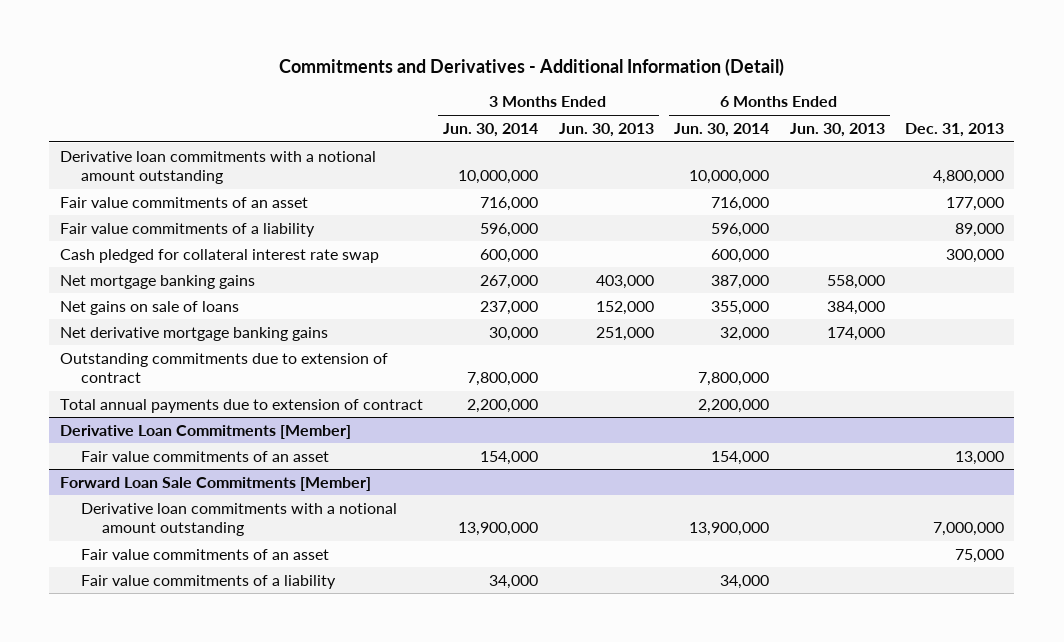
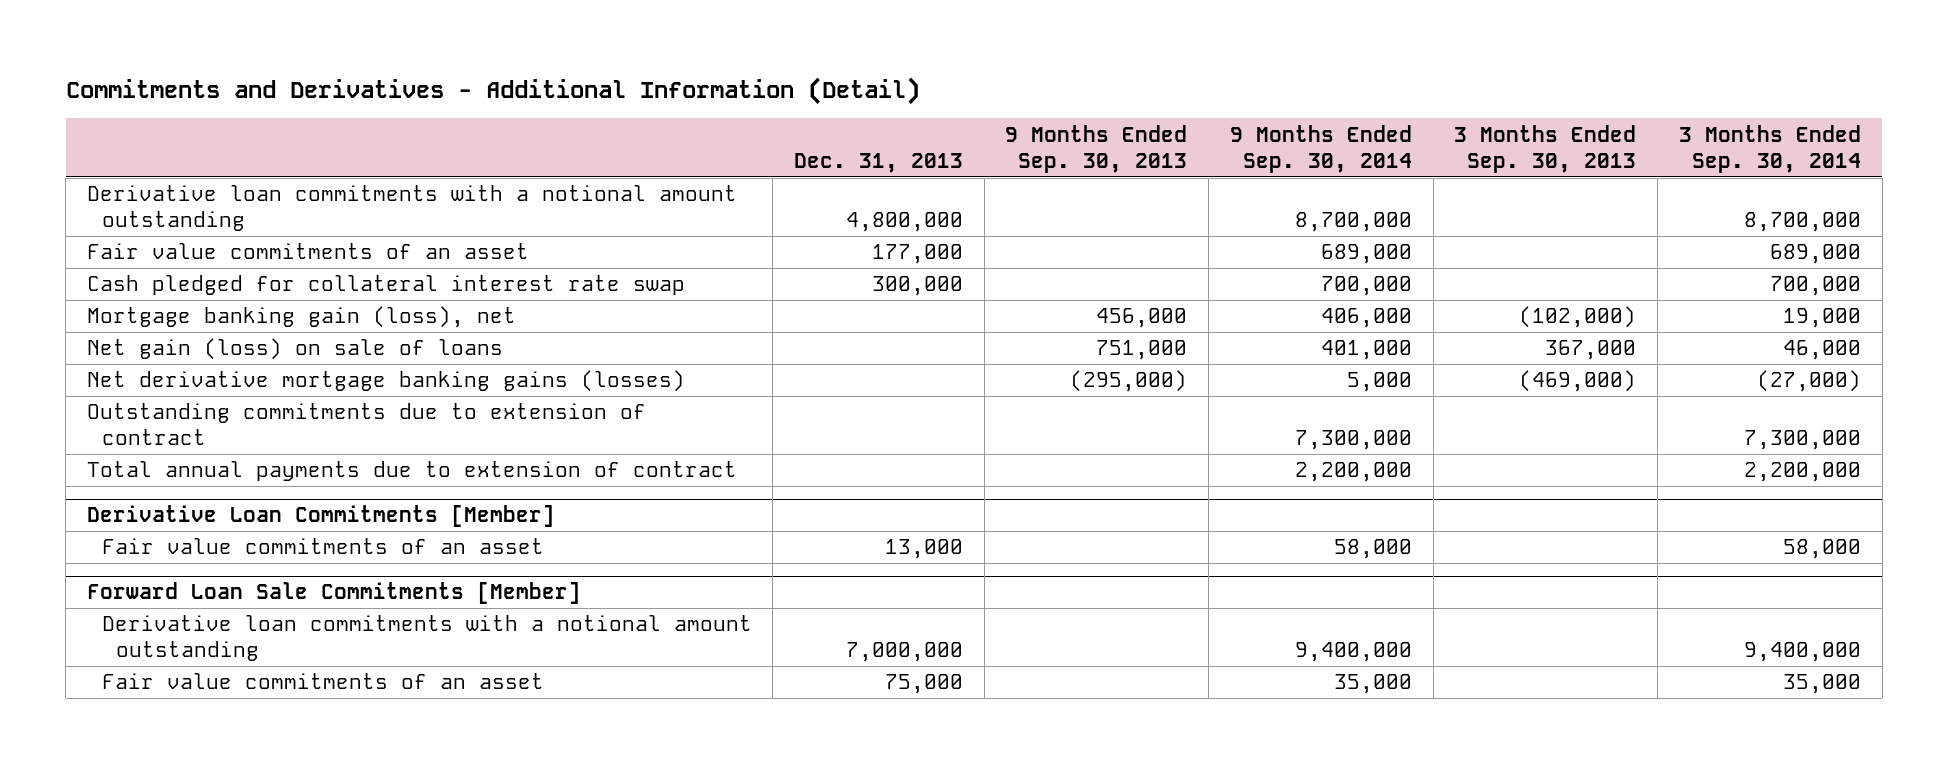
- | 3 Months Ended Jun. 30, 2014 | 3 Months Ended Jun. 30, 2013 | 6 Months Ended Jun. 30, 2014 | 6 Months Ended Jun. 30, 2013 | Dec. 31, 2013
+ | Dec. 31, 2013 | 9 Months Ended Sep. 30, 2013 | 9 Months Ended Sep. 30, 2014 | 3 Months Ended Sep. 30, 2013 | 3 Months Ended Sep. 30, 2014
- Fair value commitments of a liability | 596,000 | | 596,000 | | 89,000
- Net mortgage banking gains | 267,000 | 403,000 | 387,000 | 558,000 |
- Net gains on sale of loans | 237,000 | 152,000 | 355,000 | 384,000 |
- Net derivative mortgage banking gains | 30,000 | 251,000 | 32,000 | 174,000 |
+ Mortgage banking gain (loss), net | | 456,000 | 406,000 | (102,000) | 19,000
+ Net gain (loss) on sale of loans | | 751,000 | 401,000 | 367,000 | 46,000
+ Net derivative mortgage banking gains (losses) | | (295,000) | 5,000 | (469,000) | (27,000)
@ Forward Loan Sale Commitments [Member]
- Fair value commitments of a liability | 34,000 | | 34,000 | |

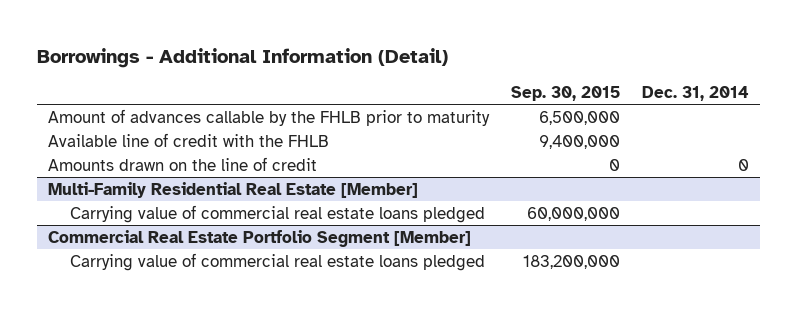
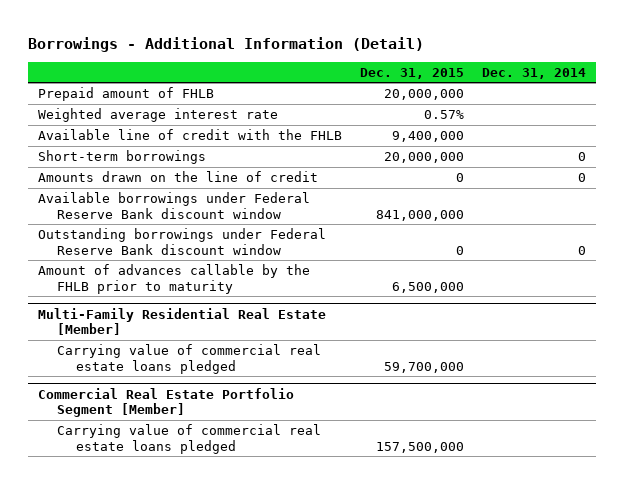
- | Sep. 30, 2015 | Dec. 31, 2014
+ | Dec. 31, 2015 | Dec. 31, 2014
+ Prepaid amount of FHLB | 20,000,000 |
+ Weighted average interest rate | 0.57% |
+ Short-term borrowings | 20,000,000 | 0
+ Available borrowings under Federal Reserve Bank discount window | 841,000,000 |
+ Outstanding borrowings under Federal Reserve Bank discount window | 0 | 0
moved down: Amount of advances callable by the FHLB prior to maturity | 6,500,000 |

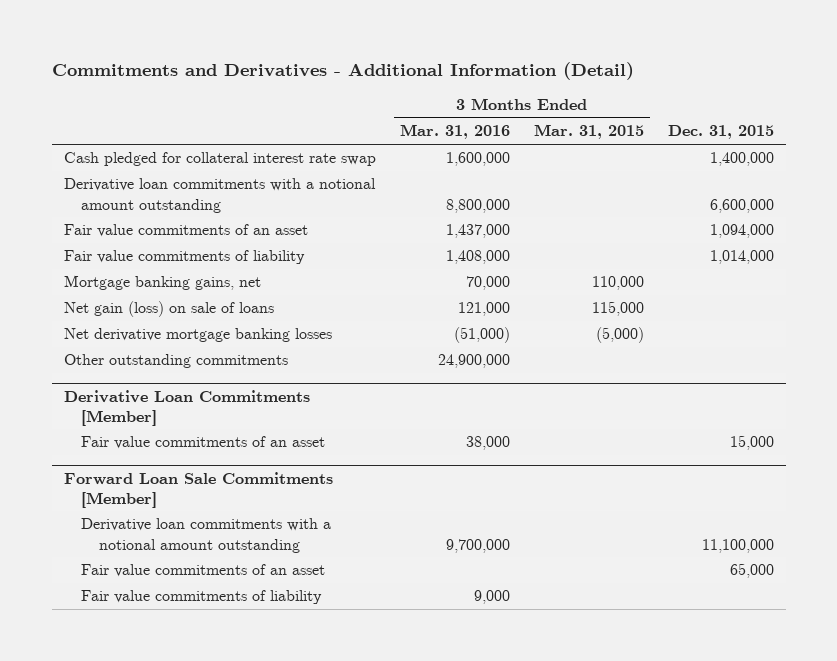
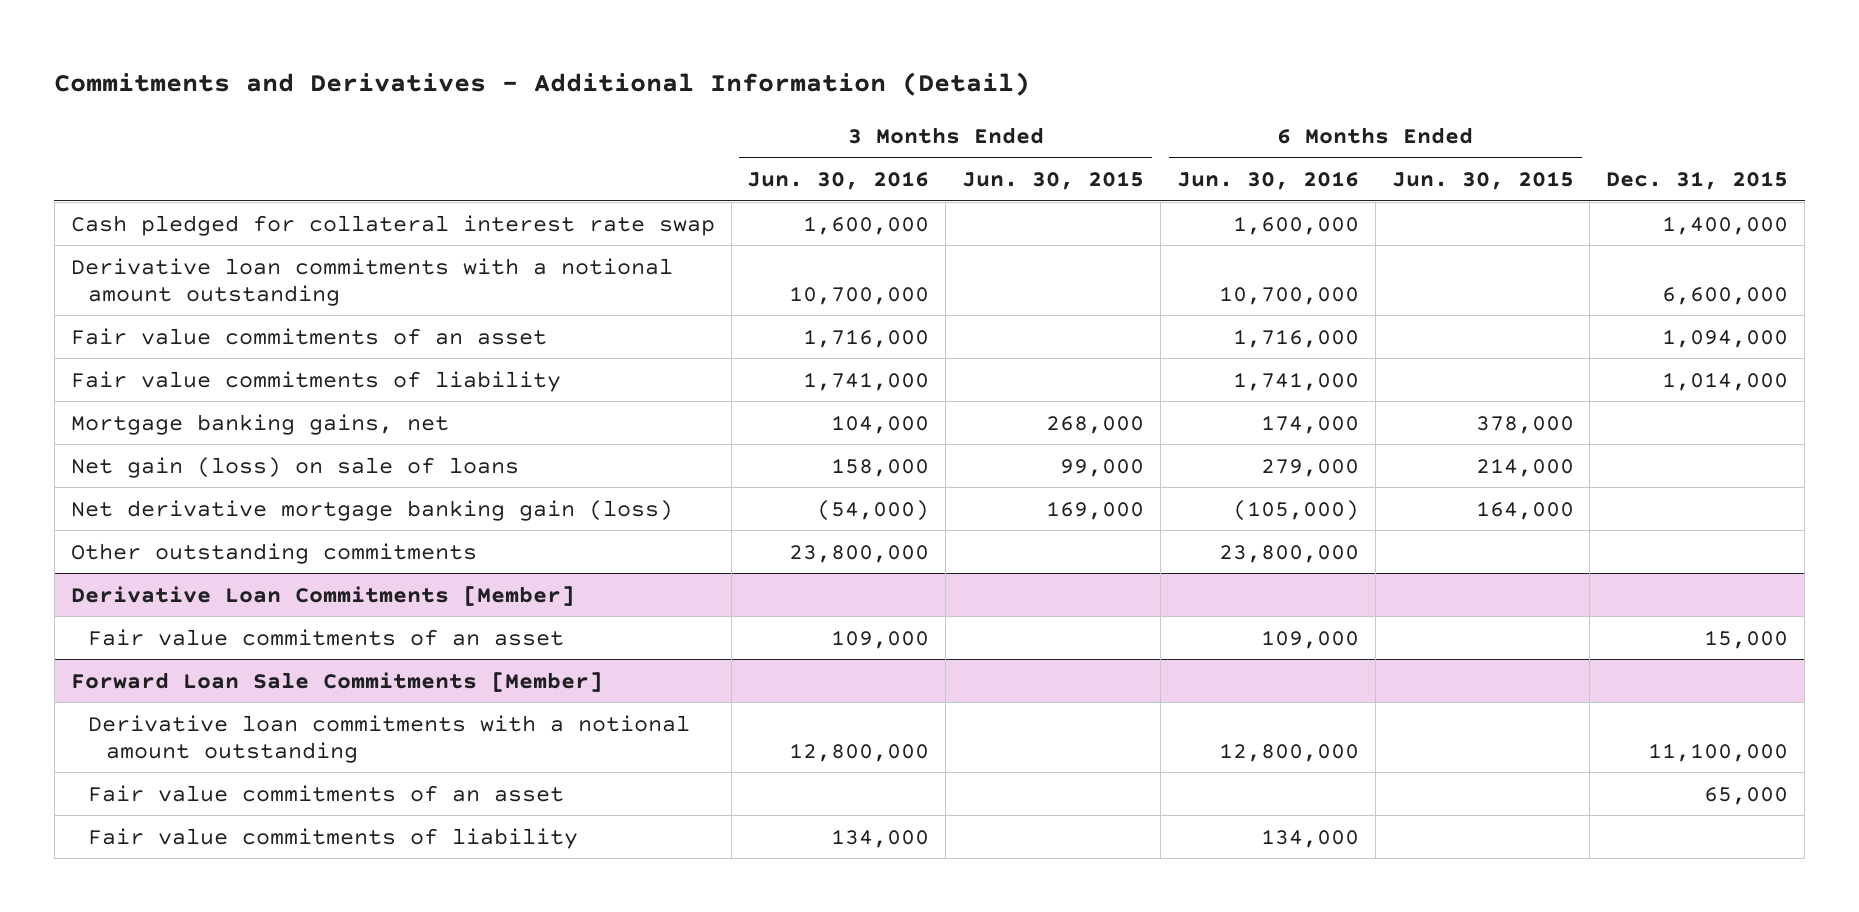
- | 3 Months Ended Mar. 31, 2016 | 3 Months Ended Mar. 31, 2015 | Dec. 31, 2015
+ | 3 Months Ended Jun. 30, 2016 | 3 Months Ended Jun. 30, 2015 | 6 Months Ended Jun. 30, 2016 | 6 Months Ended Jun. 30, 2015 | Dec. 31, 2015
- Net derivative mortgage banking losses | (51,000) | (5,000) |
+ Net derivative mortgage banking gain (loss) | (54,000) | 169,000 | (105,000) | 164,000 |

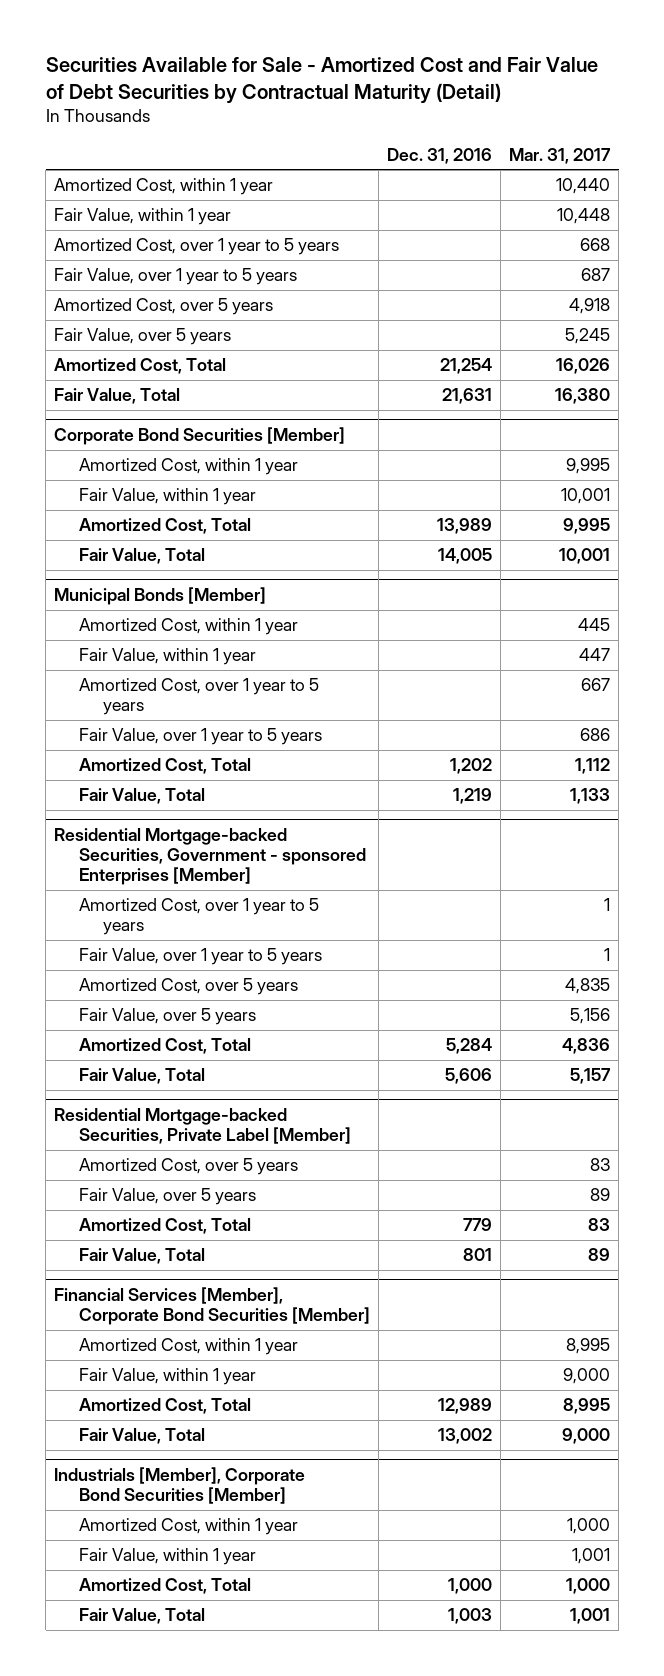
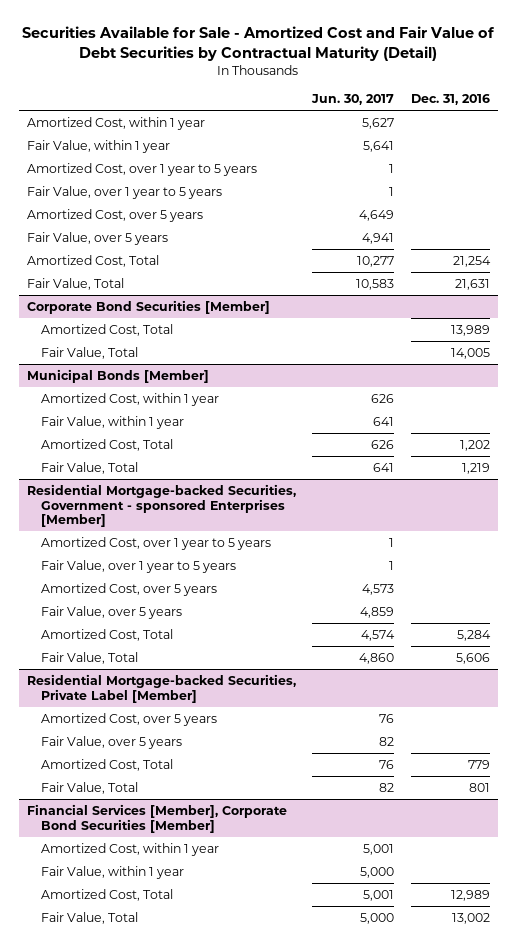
- | Dec. 31, 2016 | Mar. 31, 2017
+ | Jun. 30, 2017 | Dec. 31, 2016
@ Corporate Bond Securities [Member]
- Amortized Cost, within 1 year | | 9,995
- Fair Value, within 1 year | | 10,001
@ Municipal Bonds [Member]
- Amortized Cost, over 1 year to 5 years | | 667
- Fair Value, over 1 year to 5 years | | 686
- Industrials [Member], Corporate Bond Securities [Member]
- Amortized Cost, within 1 year | | 1,000
- Fair Value, within 1 year | | 1,001
- Amortized Cost, Total | 1,000 | 1,000
- Fair Value, Total | 1,003 | 1,001

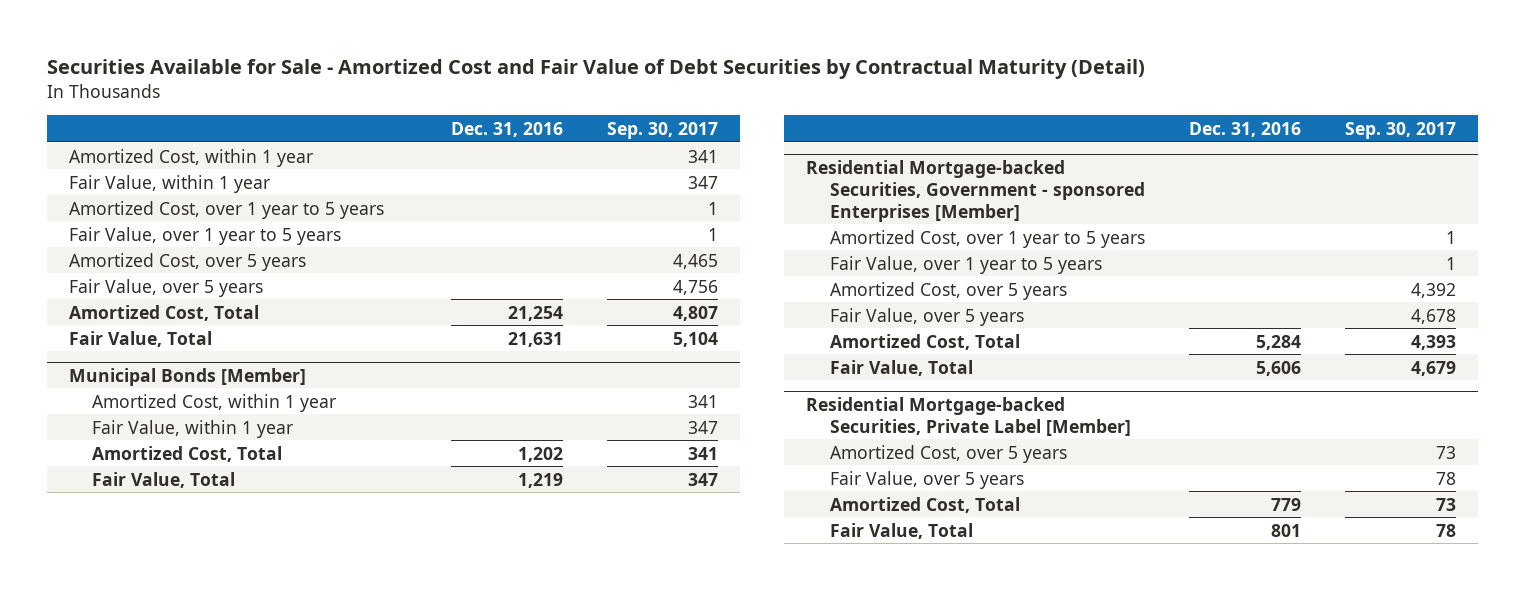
- | Jun. 30, 2017 | Dec. 31, 2016
+ | Dec. 31, 2016 | Sep. 30, 2017
- Corporate Bond Securities [Member]
- Amortized Cost, Total | | 13,989
- Fair Value, Total | | 14,005
- Financial Services [Member], Corporate Bond Securities [Member]
- Amortized Cost, within 1 year | 5,001 |
- Fair Value, within 1 year | 5,000 |
- Amortized Cost, Total | 5,001 | 12,989
- Fair Value, Total | 5,000 | 13,002

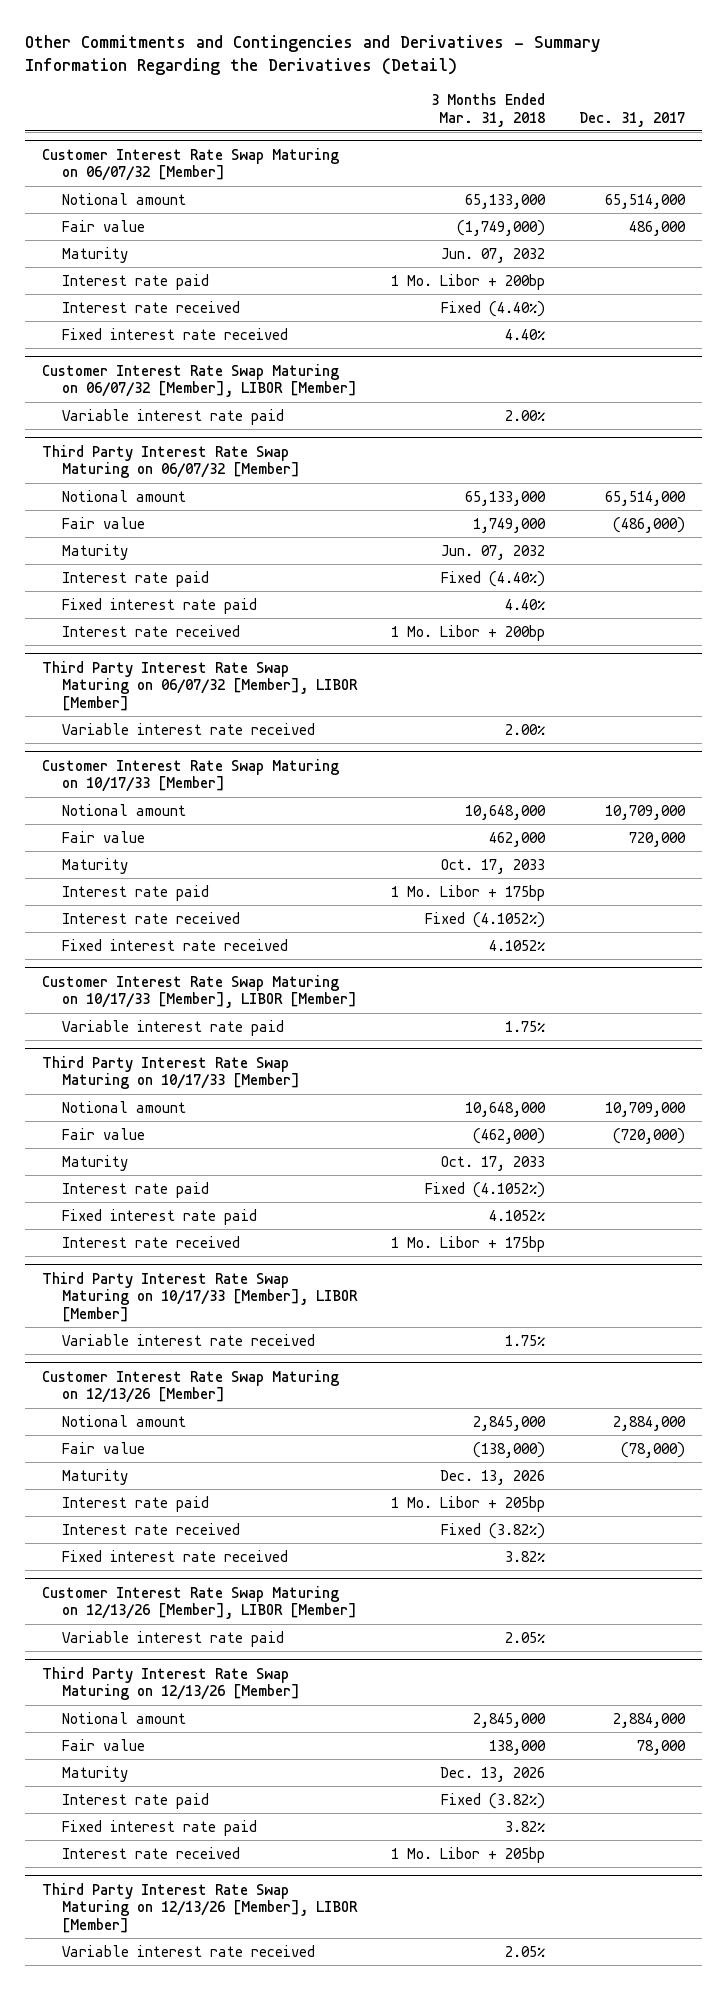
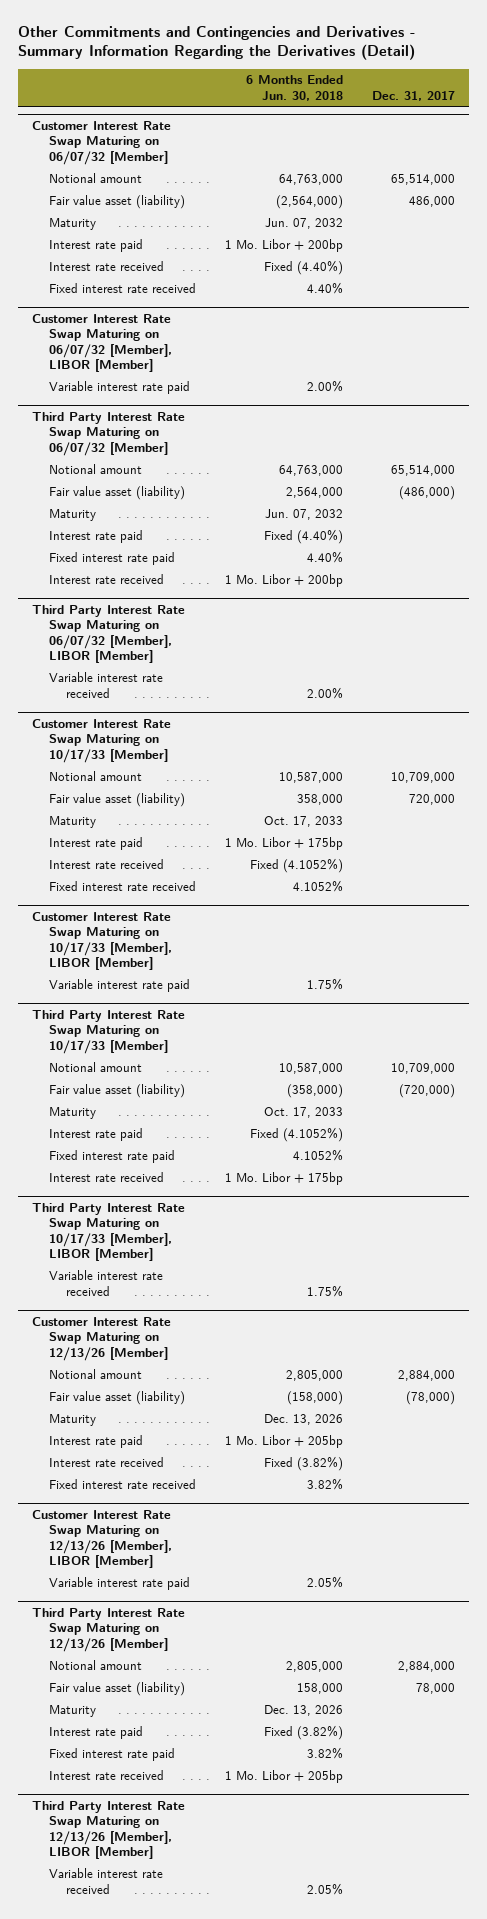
- | 3 Months Ended Mar. 31, 2018 | Dec. 31, 2017
+ | 6 Months Ended Jun. 30, 2018 | Dec. 31, 2017
@ Customer Interest Rate Swap Maturing on 06/07/32 [Member]
- Fair value | (1,749,000) | 486,000
+ Fair value asset (liability) | (2,564,000) | 486,000
@ Third Party Interest Rate Swap Maturing on 06/07/32 [Member]
- Fair value | 1,749,000 | (486,000)
+ Fair value asset (liability) | 2,564,000 | (486,000)
@ Customer Interest Rate Swap Maturing on 10/17/33 [Member]
- Fair value | 462,000 | 720,000
+ Fair value asset (liability) | 358,000 | 720,000
@ Third Party Interest Rate Swap Maturing on 10/17/33 [Member]
- Fair value | (462,000) | (720,000)
+ Fair value asset (liability) | (358,000) | (720,000)
@ Customer Interest Rate Swap Maturing on 12/13/26 [Member]
- Fair value | (138,000) | (78,000)
+ Fair value asset (liability) | (158,000) | (78,000)
@ Third Party Interest Rate Swap Maturing on 12/13/26 [Member]
- Fair value | 138,000 | 78,000
+ Fair value asset (liability) | 158,000 | 78,000

